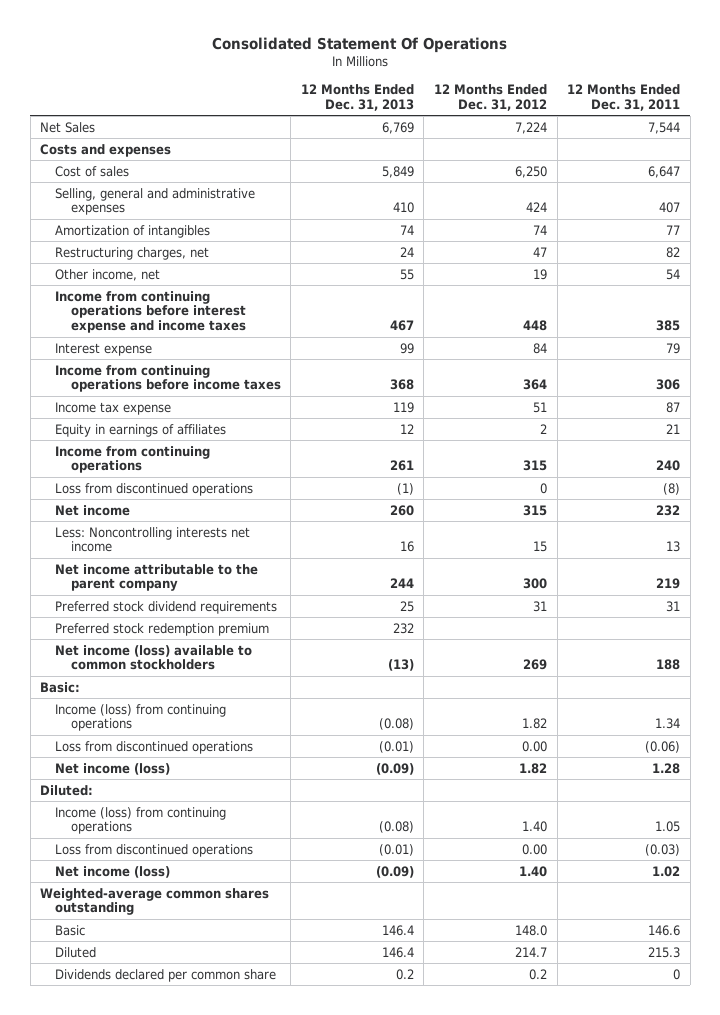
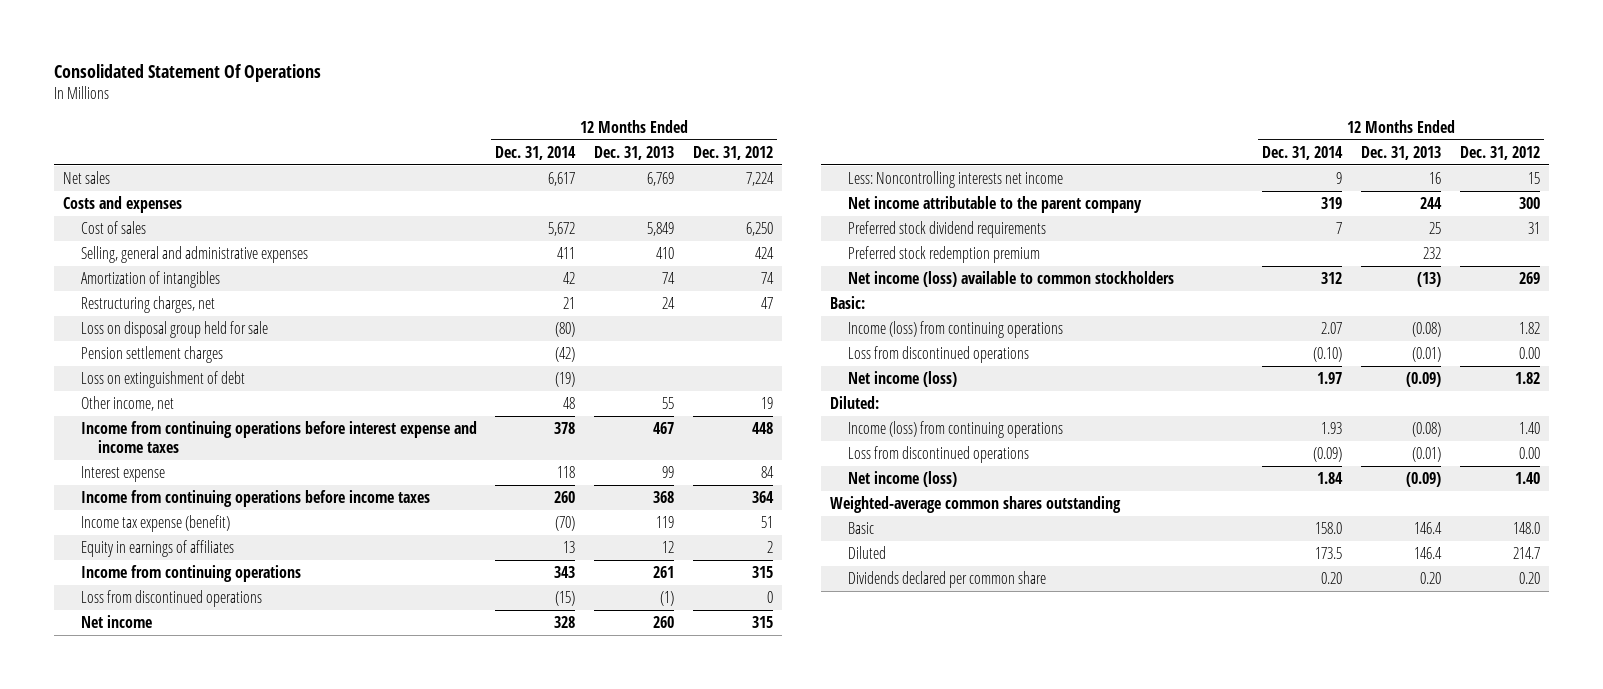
- | 12 Months Ended Dec. 31, 2013 | 12 Months Ended Dec. 31, 2012 | 12 Months Ended Dec. 31, 2011
+ | 12 Months Ended Dec. 31, 2014 | 12 Months Ended Dec. 31, 2013 | 12 Months Ended Dec. 31, 2012
- Net Sales | 6,769 | 7,224 | 7,544
+ Net sales | 6,617 | 6,769 | 7,224
+ Loss on disposal group held for sale | (80) | |
+ Pension settlement charges | (42) | |
+ Loss on extinguishment of debt | (19) | |
- Income tax expense | 119 | 51 | 87
+ Income tax expense (benefit) | (70) | 119 | 51
- Dividends declared per common share | 0.2 | 0.2 | 0
+ Dividends declared per common share | 0.20 | 0.20 | 0.20

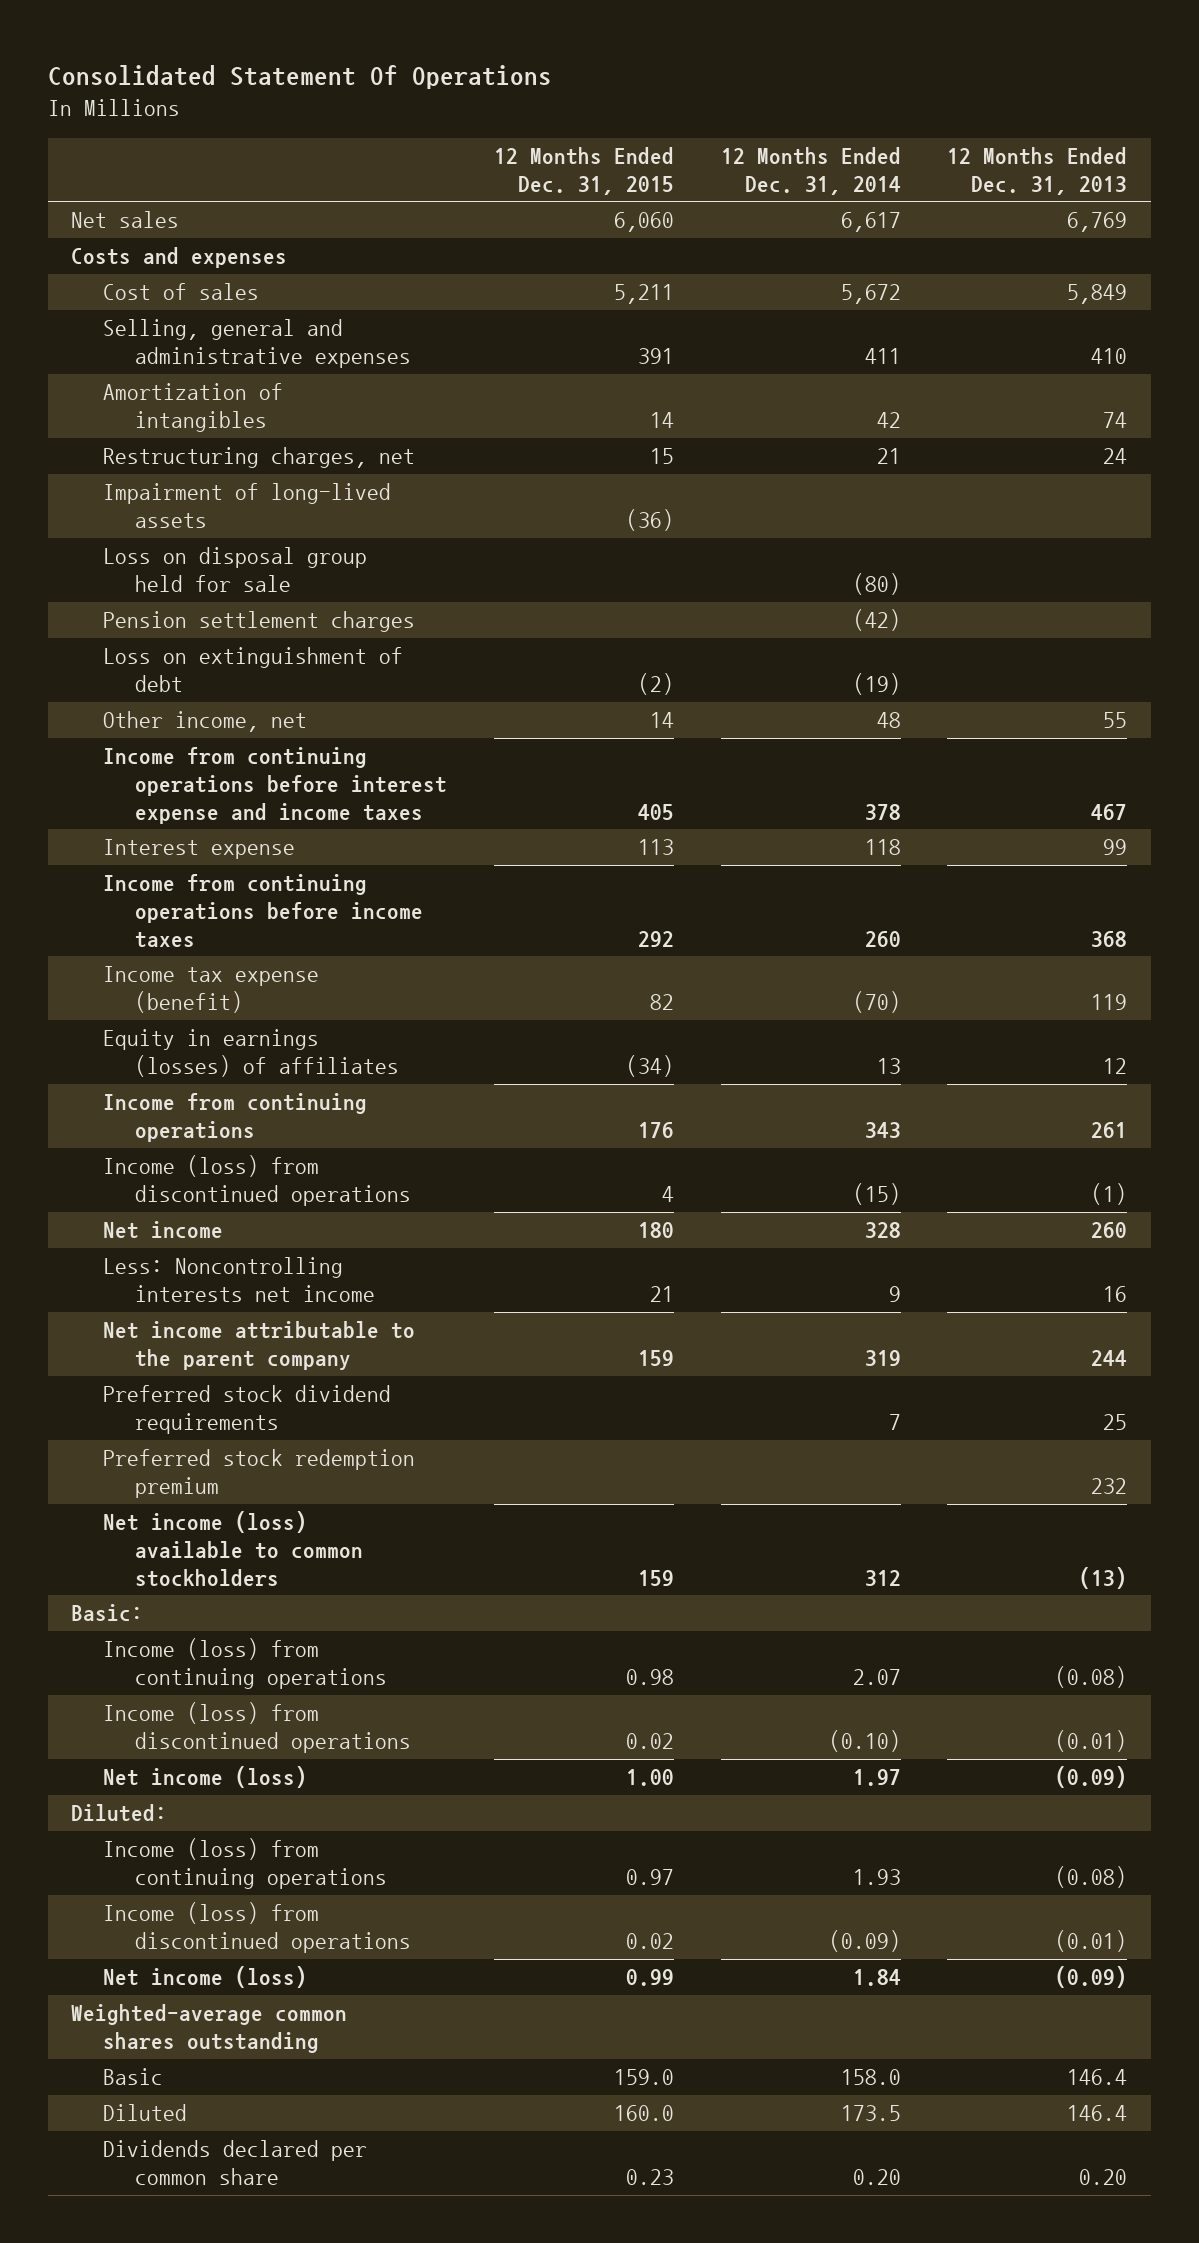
- | 12 Months Ended Dec. 31, 2014 | 12 Months Ended Dec. 31, 2013 | 12 Months Ended Dec. 31, 2012
+ | 12 Months Ended Dec. 31, 2015 | 12 Months Ended Dec. 31, 2014 | 12 Months Ended Dec. 31, 2013
+ Impairment of long-lived assets | (36) | |
- Equity in earnings of affiliates | 13 | 12 | 2
+ Equity in earnings (losses) of affiliates | (34) | 13 | 12
- Loss from discontinued operations | (15) | (1) | 0
+ Income (loss) from discontinued operations | 4 | (15) | (1)
- Loss from discontinued operations | (0.10) | (0.01) | 0.00
+ Income (loss) from discontinued operations | 0.02 | (0.10) | (0.01)
- Loss from discontinued operations | (0.09) | (0.01) | 0.00
+ Income (loss) from discontinued operations | 0.02 | (0.09) | (0.01)

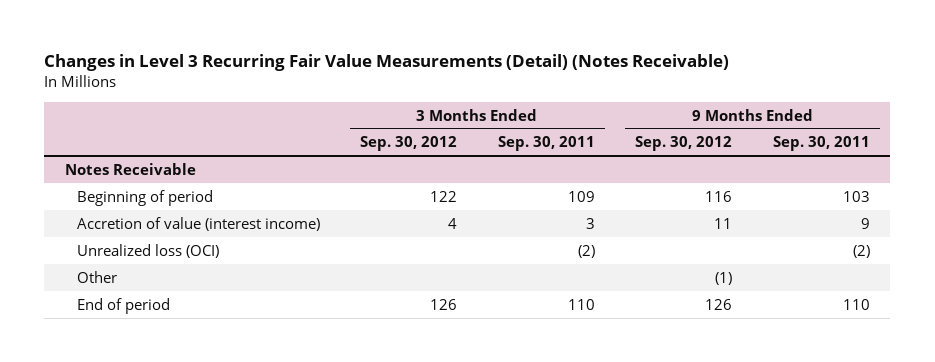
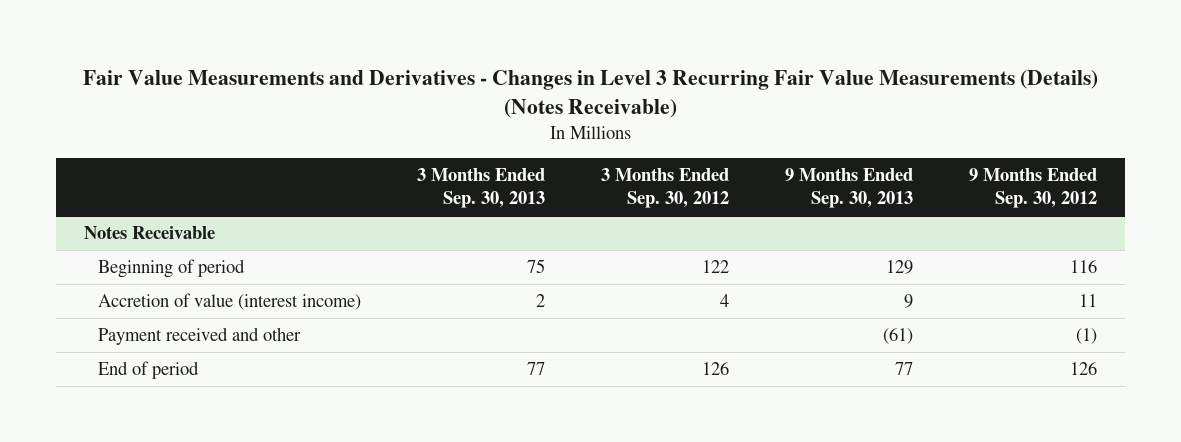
- Changes in Level 3 Recurring Fair Value Measurements (Detail) (Notes Receivable)
+ Fair Value Measurements and Derivatives - Changes in Level 3 Recurring Fair Value Measurements (Details) (Notes Receivable)
- | 3 Months Ended Sep. 30, 2012 | 3 Months Ended Sep. 30, 2011 | 9 Months Ended Sep. 30, 2012 | 9 Months Ended Sep. 30, 2011
+ | 3 Months Ended Sep. 30, 2013 | 3 Months Ended Sep. 30, 2012 | 9 Months Ended Sep. 30, 2013 | 9 Months Ended Sep. 30, 2012
@ Notes Receivable
- Unrealized loss (OCI) | | (2) | | (2)
- Other | | | (1) |
+ Payment received and other | | | (61) | (1)

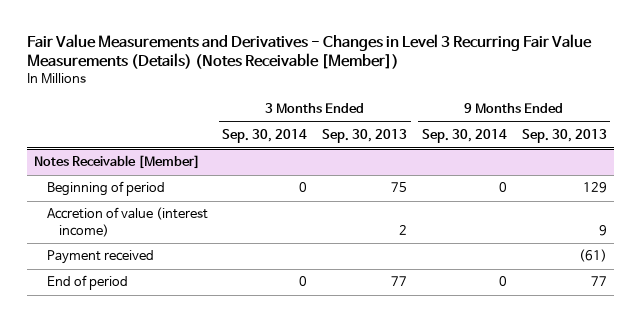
- Fair Value Measurements and Derivatives - Changes in Level 3 Recurring Fair Value Measurements (Details) (Notes Receivable)
+ Fair Value Measurements and Derivatives - Changes in Level 3 Recurring Fair Value Measurements (Details) (Notes Receivable [Member])
- | 3 Months Ended Sep. 30, 2013 | 3 Months Ended Sep. 30, 2012 | 9 Months Ended Sep. 30, 2013 | 9 Months Ended Sep. 30, 2012
+ | 3 Months Ended Sep. 30, 2014 | 3 Months Ended Sep. 30, 2013 | 9 Months Ended Sep. 30, 2014 | 9 Months Ended Sep. 30, 2013
- Notes Receivable
+ Notes Receivable [Member]
- Payment received and other | | | (61) | (1)
+ Payment received | | | | (61)

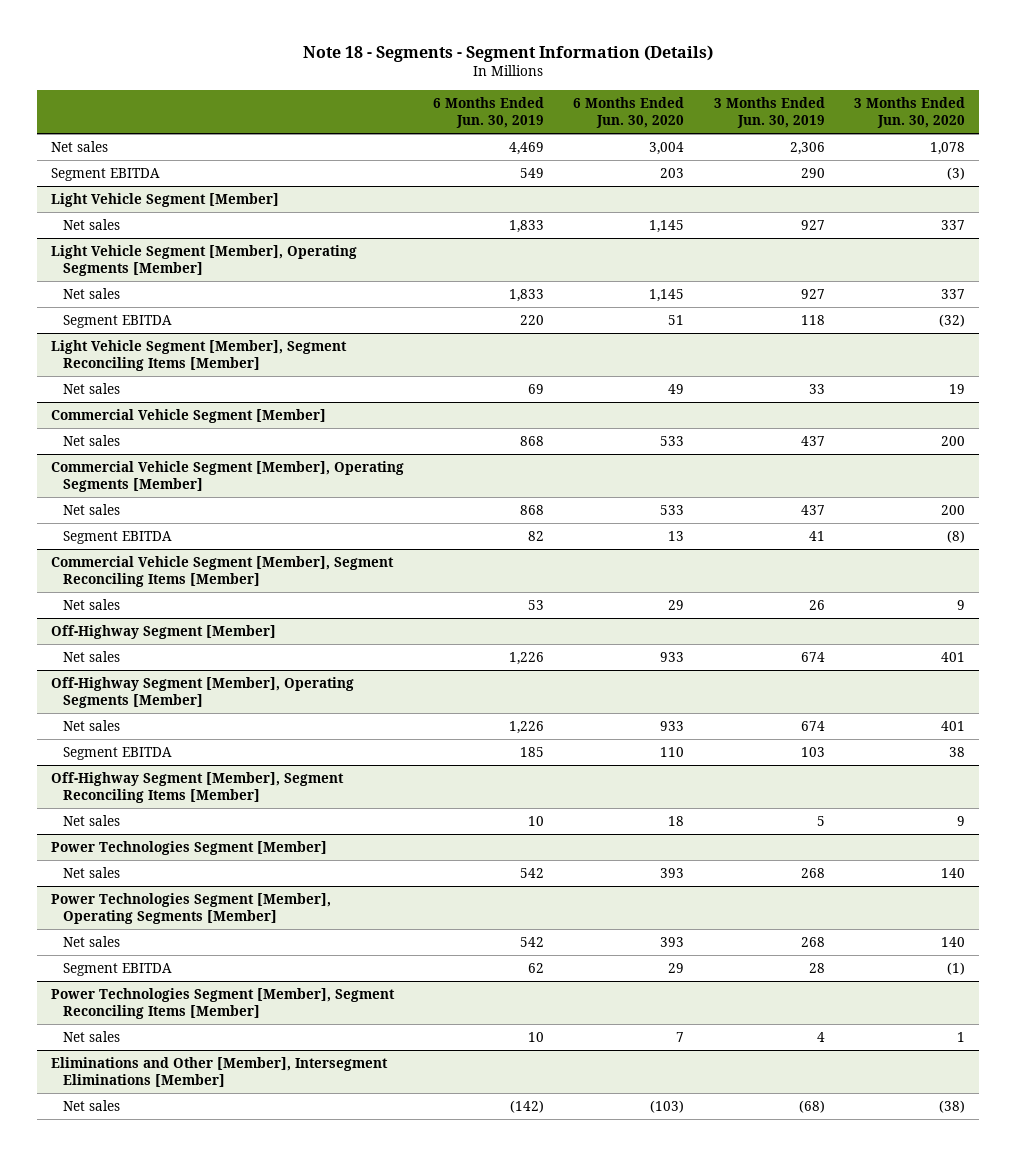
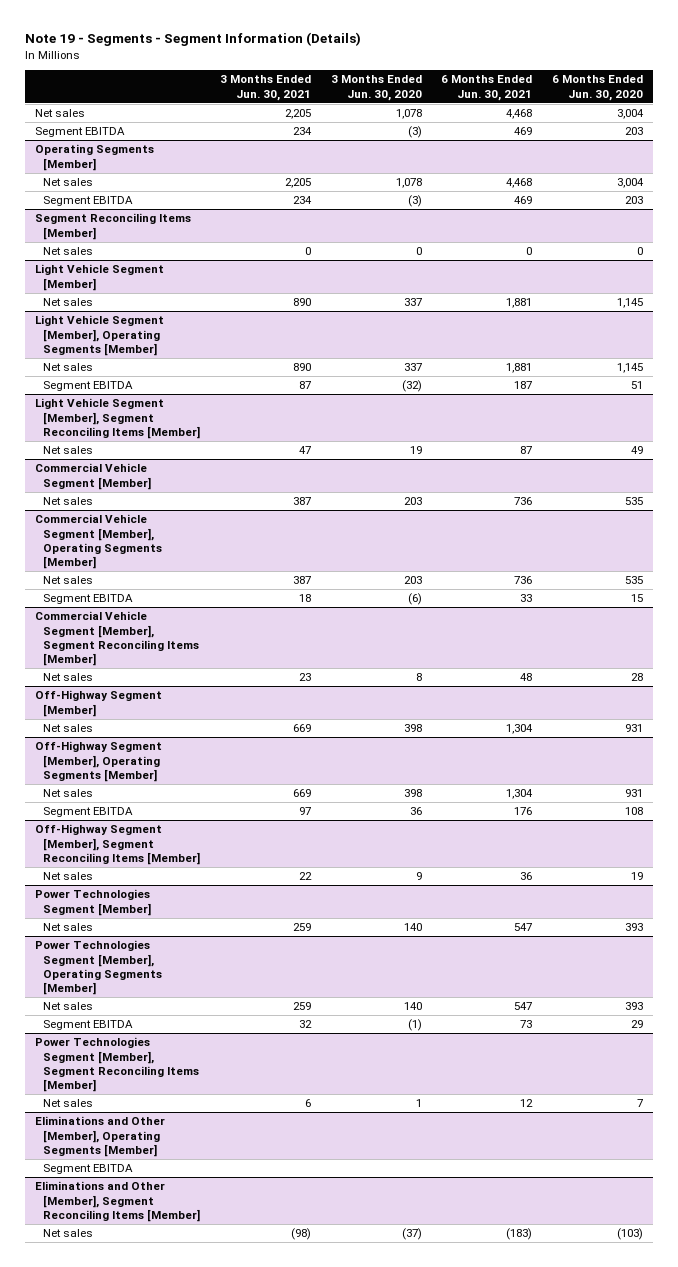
- Note 18 - Segments - Segment Information (Details)
+ Note 19 - Segments - Segment Information (Details)
- | 6 Months Ended Jun. 30, 2019 | 6 Months Ended Jun. 30, 2020 | 3 Months Ended Jun. 30, 2019 | 3 Months Ended Jun. 30, 2020
+ | 3 Months Ended Jun. 30, 2021 | 3 Months Ended Jun. 30, 2020 | 6 Months Ended Jun. 30, 2021 | 6 Months Ended Jun. 30, 2020
+ Operating Segments [Member]
+ Net sales | 2,205 | 1,078 | 4,468 | 3,004
+ Segment EBITDA | 234 | (3) | 469 | 203
+ Segment Reconciling Items [Member]
+ Net sales | 0 | 0 | 0 | 0
@ Commercial Vehicle Segment [Member]
- Net sales | 868 | 533 | 437 | 200
+ Net sales | 387 | 203 | 736 | 535
@ Commercial Vehicle Segment [Member], Operating Segments [Member]
- Net sales | 868 | 533 | 437 | 200
- Segment EBITDA | 82 | 13 | 41 | (8)
+ Net sales | 387 | 203 | 736 | 535
+ Segment EBITDA | 18 | (6) | 33 | 15
@ Commercial Vehicle Segment [Member], Segment Reconciling Items [Member]
- Net sales | 53 | 29 | 26 | 9
+ Net sales | 23 | 8 | 48 | 28
@ Off-Highway Segment [Member]
- Net sales | 1,226 | 933 | 674 | 401
+ Net sales | 669 | 398 | 1,304 | 931
@ Off-Highway Segment [Member], Operating Segments [Member]
- Net sales | 1,226 | 933 | 674 | 401
- Segment EBITDA | 185 | 110 | 103 | 38
+ Net sales | 669 | 398 | 1,304 | 931
+ Segment EBITDA | 97 | 36 | 176 | 108
@ Off-Highway Segment [Member], Segment Reconciling Items [Member]
- Net sales | 10 | 18 | 5 | 9
+ Net sales | 22 | 9 | 36 | 19
- Eliminations and Other [Member], Intersegment Eliminations [Member]
- Net sales | (142) | (103) | (68) | (38)
+ Eliminations and Other [Member], Operating Segments [Member]
+ Segment EBITDA
+ Eliminations and Other [Member], Segment Reconciling Items [Member]
+ Net sales | (98) | (37) | (183) | (103)

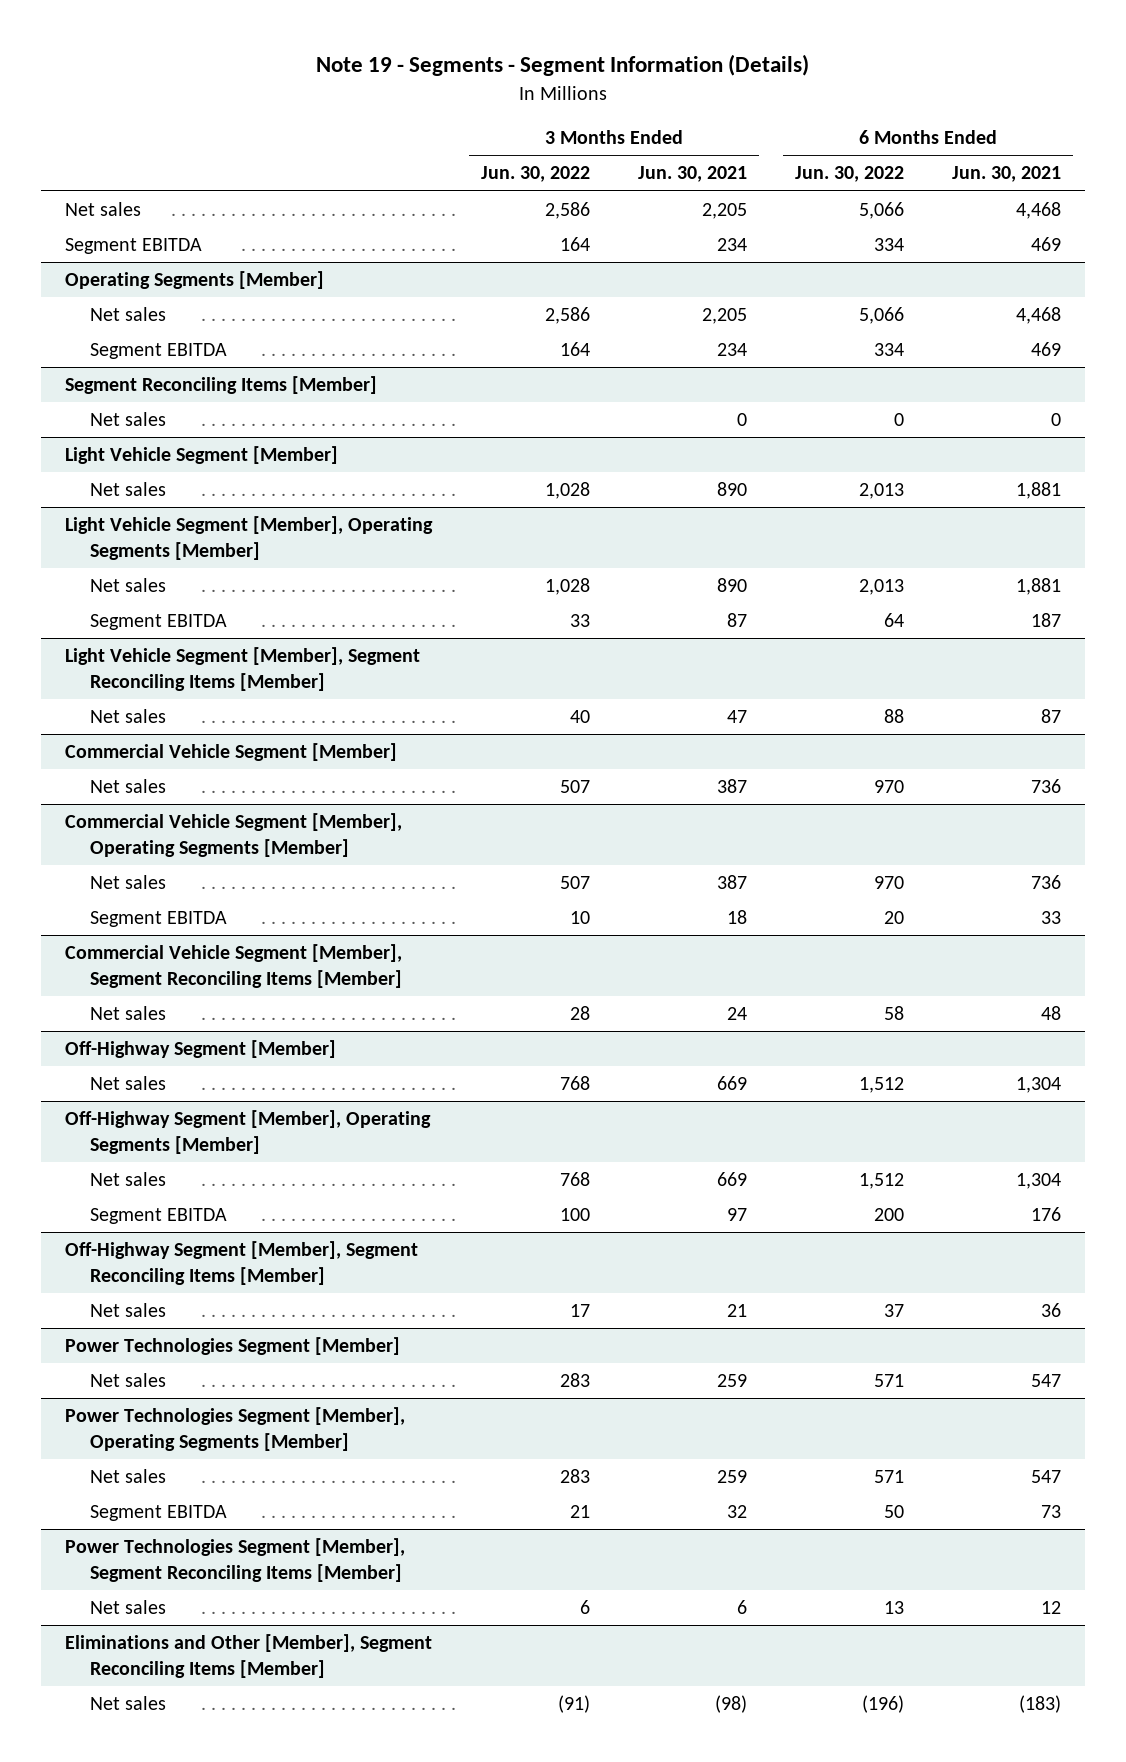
- | 3 Months Ended Jun. 30, 2021 | 3 Months Ended Jun. 30, 2020 | 6 Months Ended Jun. 30, 2021 | 6 Months Ended Jun. 30, 2020
+ | 3 Months Ended Jun. 30, 2022 | 3 Months Ended Jun. 30, 2021 | 6 Months Ended Jun. 30, 2022 | 6 Months Ended Jun. 30, 2021
@ Commercial Vehicle Segment [Member], Segment Reconciling Items [Member]
- Net sales | 23 | 8 | 48 | 28
+ Net sales | 28 | 24 | 58 | 48
@ Off-Highway Segment [Member], Segment Reconciling Items [Member]
- Net sales | 22 | 9 | 36 | 19
+ Net sales | 17 | 21 | 37 | 36
- Eliminations and Other [Member], Operating Segments [Member]
- Segment EBITDA

